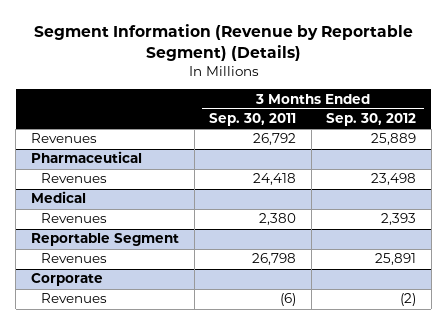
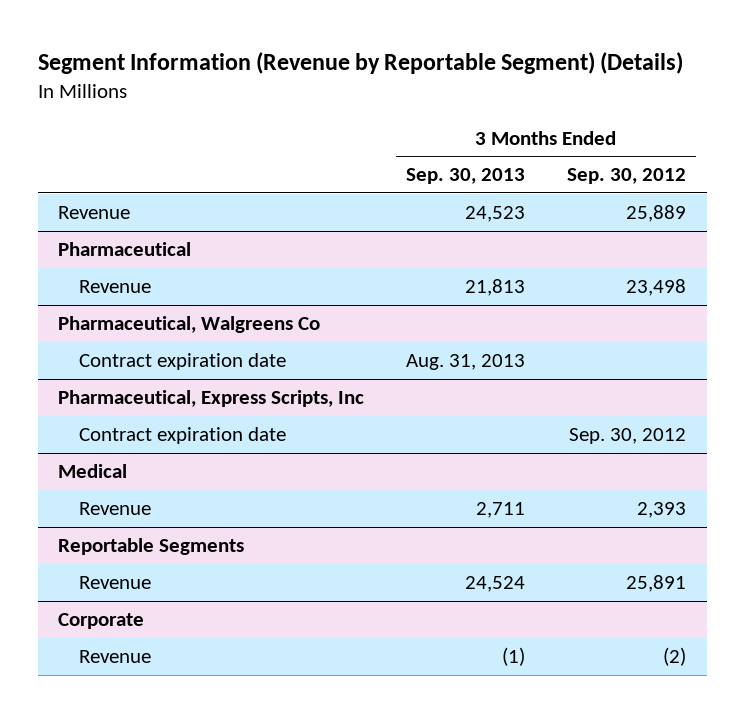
- | 3 Months Ended Sep. 30, 2011 | 3 Months Ended Sep. 30, 2012
+ | 3 Months Ended Sep. 30, 2013 | 3 Months Ended Sep. 30, 2012
- Revenues | 26,792 | 25,889
+ Revenue | 24,523 | 25,889
@ Pharmaceutical
- Revenues | 24,418 | 23,498
+ Revenue | 21,813 | 23,498
+ Pharmaceutical, Walgreens Co
+ Contract expiration date | Aug. 31, 2013 |
+ Pharmaceutical, Express Scripts, Inc
+ Contract expiration date | | Sep. 30, 2012
@ Medical
- Revenues | 2,380 | 2,393
- Reportable Segment
- Revenues | 26,798 | 25,891
@ Medical
+ Revenue | 2,711 | 2,393
+ Reportable Segments
+ Revenue | 24,524 | 25,891
@ Corporate
- Revenues | (6) | (2)
+ Revenue | (1) | (2)

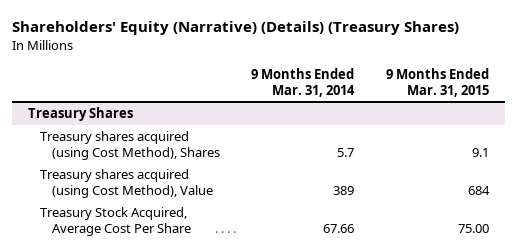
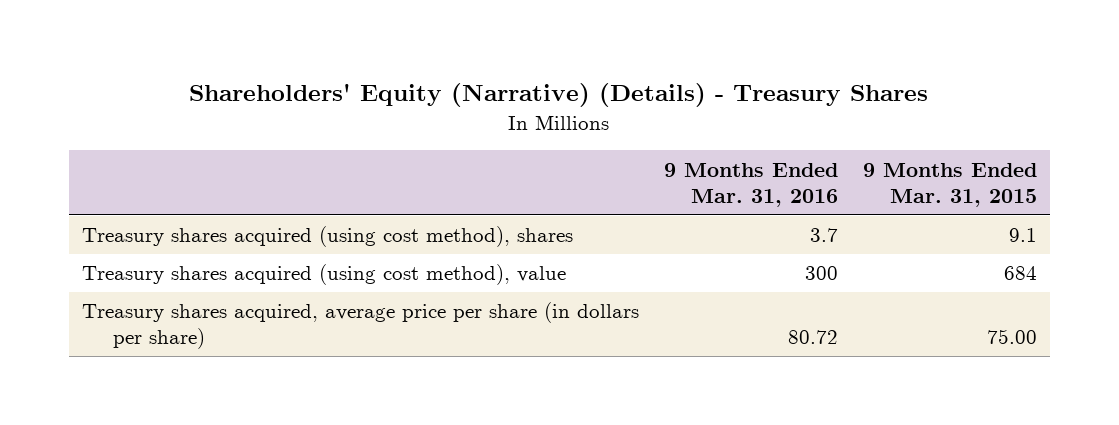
- Shareholders' Equity (Narrative) (Details) (Treasury Shares)
+ Shareholders' Equity (Narrative) (Details) - Treasury Shares
- | 9 Months Ended Mar. 31, 2014 | 9 Months Ended Mar. 31, 2015
+ | 9 Months Ended Mar. 31, 2016 | 9 Months Ended Mar. 31, 2015
- Treasury Shares
- Treasury shares acquired (using Cost Method), Shares | 5.7 | 9.1
- Treasury shares acquired (using Cost Method), Value | 389 | 684
- Treasury Stock Acquired, Average Cost Per Share | 67.66 | 75.00
+ Treasury shares acquired (using cost method), shares | 3.7 | 9.1
+ Treasury shares acquired (using cost method), value | 300 | 684
+ Treasury shares acquired, average price per share (in dollars per share) | 80.72 | 75.00

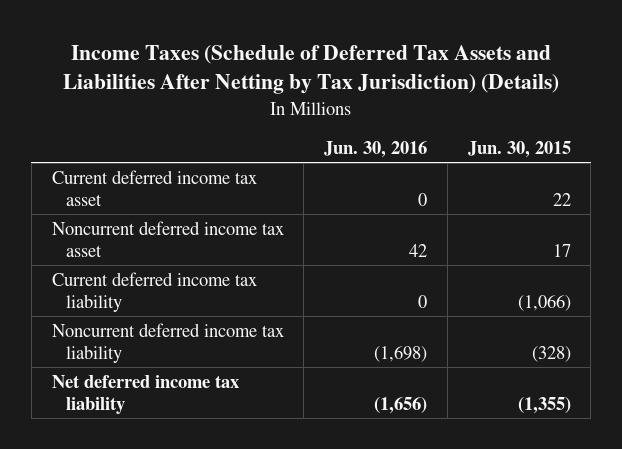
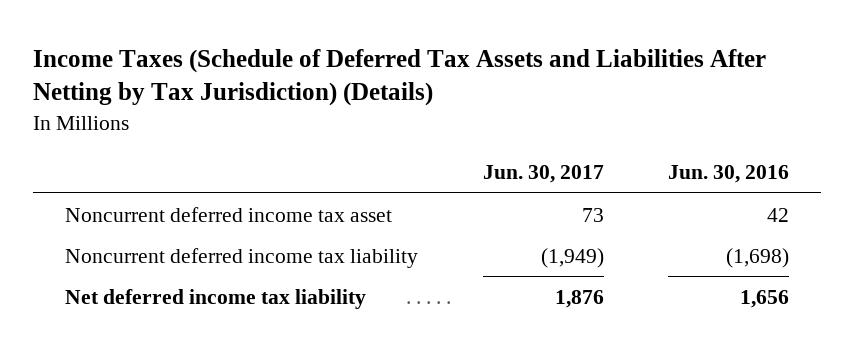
- | Jun. 30, 2016 | Jun. 30, 2015
+ | Jun. 30, 2017 | Jun. 30, 2016
- Current deferred income tax asset | 0 | 22
- Current deferred income tax liability | 0 | (1,066)
- Net deferred income tax liability | (1,656) | (1,355)
+ Net deferred income tax liability | 1,876 | 1,656

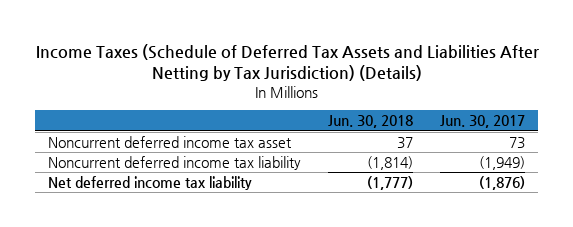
- | Jun. 30, 2017 | Jun. 30, 2016
+ | Jun. 30, 2018 | Jun. 30, 2017
- Net deferred income tax liability | 1,876 | 1,656
+ Net deferred income tax liability | (1,777) | (1,876)

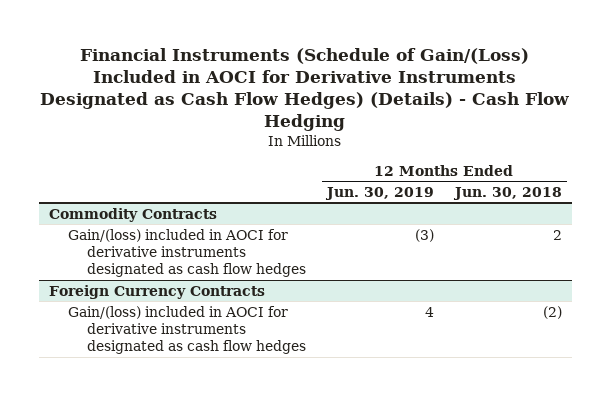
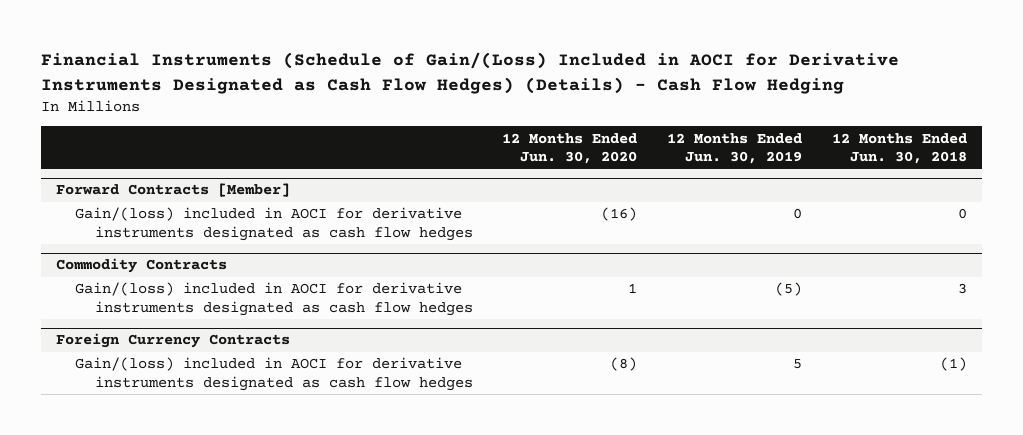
- | 12 Months Ended Jun. 30, 2019 | 12 Months Ended Jun. 30, 2018
+ | 12 Months Ended Jun. 30, 2020 | 12 Months Ended Jun. 30, 2019 | 12 Months Ended Jun. 30, 2018
+ Forward Contracts [Member]
+ Gain/(loss) included in AOCI for derivative instruments designated as cash flow hedges | (16) | 0 | 0
@ Commodity Contracts
- Gain/(loss) included in AOCI for derivative instruments designated as cash flow hedges | (3) | 2
+ Gain/(loss) included in AOCI for derivative instruments designated as cash flow hedges | 1 | (5) | 3
@ Foreign Currency Contracts
- Gain/(loss) included in AOCI for derivative instruments designated as cash flow hedges | 4 | (2)
+ Gain/(loss) included in AOCI for derivative instruments designated as cash flow hedges | (8) | 5 | (1)

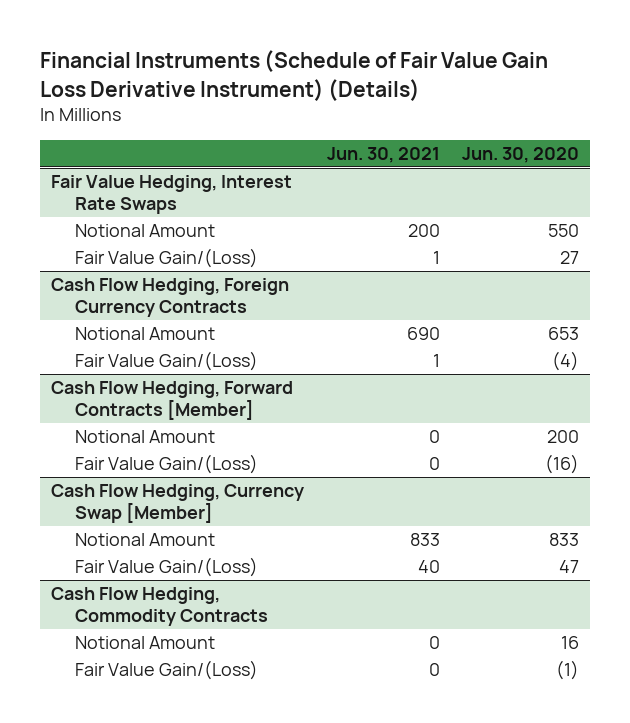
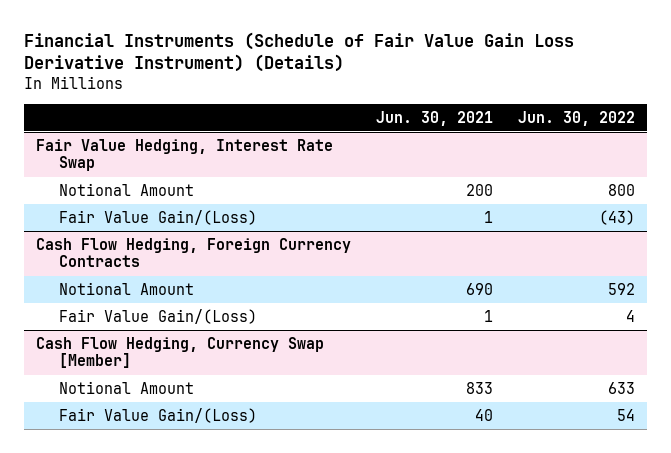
- | Jun. 30, 2021 | Jun. 30, 2020
+ | Jun. 30, 2021 | Jun. 30, 2022
- Fair Value Hedging, Interest Rate Swaps
+ Fair Value Hedging, Interest Rate Swap
- Cash Flow Hedging, Forward Contracts [Member]
- Notional Amount | 0 | 200
- Fair Value Gain/(Loss) | 0 | (16)
- Cash Flow Hedging, Commodity Contracts
- Notional Amount | 0 | 16
- Fair Value Gain/(Loss) | 0 | (1)

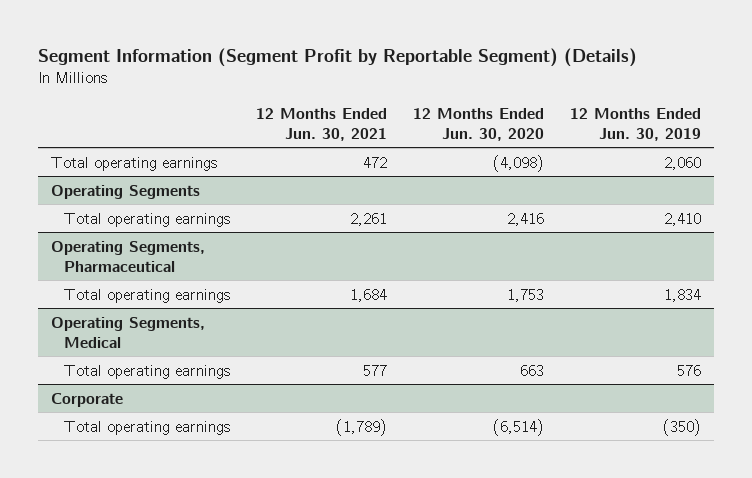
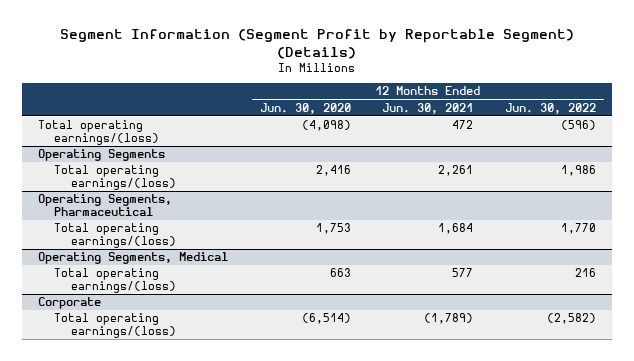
- | 12 Months Ended Jun. 30, 2021 | 12 Months Ended Jun. 30, 2020 | 12 Months Ended Jun. 30, 2019
+ | 12 Months Ended Jun. 30, 2020 | 12 Months Ended Jun. 30, 2021 | 12 Months Ended Jun. 30, 2022
- Total operating earnings | 472 | (4,098) | 2,060
+ Total operating earnings/(loss) | (4,098) | 472 | (596)
@ Operating Segments
- Total operating earnings | 2,261 | 2,416 | 2,410
+ Total operating earnings/(loss) | 2,416 | 2,261 | 1,986
@ Operating Segments, Pharmaceutical
- Total operating earnings | 1,684 | 1,753 | 1,834
+ Total operating earnings/(loss) | 1,753 | 1,684 | 1,770
@ Operating Segments, Medical
- Total operating earnings | 577 | 663 | 576
+ Total operating earnings/(loss) | 663 | 577 | 216
@ Corporate
- Total operating earnings | (1,789) | (6,514) | (350)
+ Total operating earnings/(loss) | (6,514) | (1,789) | (2,582)

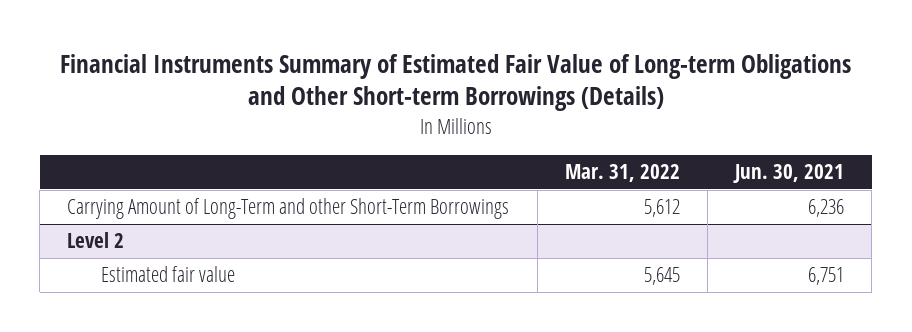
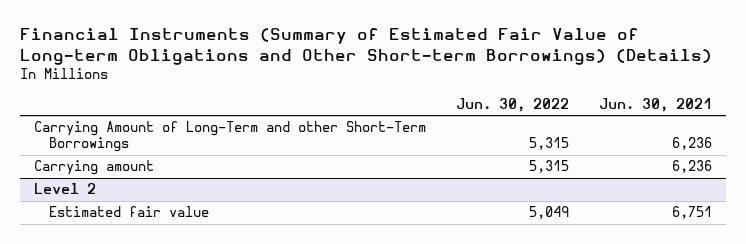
- Financial Instruments Summary of Estimated Fair Value of Long-term Obligations and Other Short-term Borrowings (Details)
+ Financial Instruments (Summary of Estimated Fair Value of Long-term Obligations and Other Short-term Borrowings) (Details)
- | Mar. 31, 2022 | Jun. 30, 2021
+ | Jun. 30, 2022 | Jun. 30, 2021
+ Carrying amount | 5,315 | 6,236

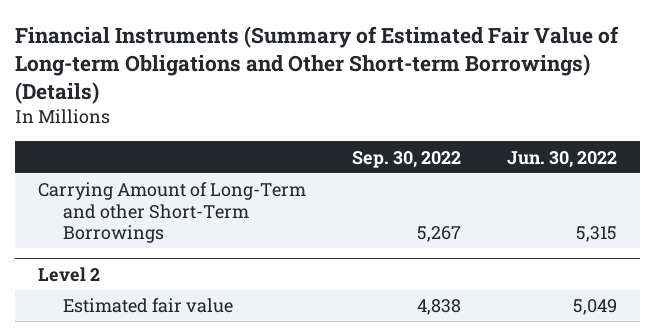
- | Jun. 30, 2022 | Jun. 30, 2021
+ | Sep. 30, 2022 | Jun. 30, 2022
- Carrying amount | 5,315 | 6,236

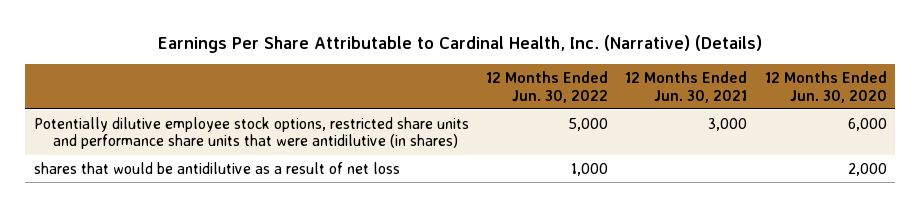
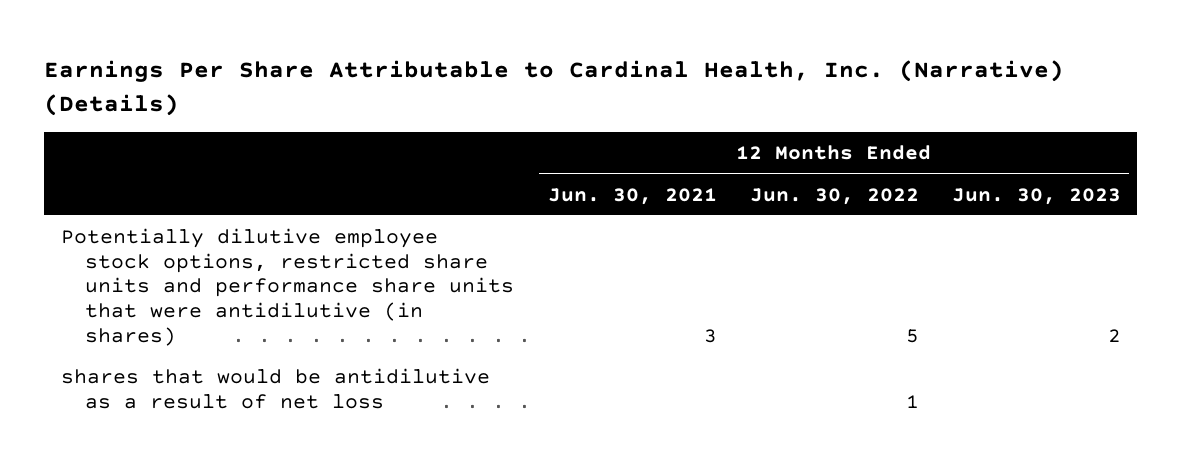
- | 12 Months Ended Jun. 30, 2022 | 12 Months Ended Jun. 30, 2021 | 12 Months Ended Jun. 30, 2020
+ | 12 Months Ended Jun. 30, 2021 | 12 Months Ended Jun. 30, 2022 | 12 Months Ended Jun. 30, 2023
- Potentially dilutive employee stock options, restricted share units and performance share units that were antidilutive (in shares) | 5,000 | 3,000 | 6,000
- shares that would be antidilutive as a result of net loss | 1,000 | | 2,000
+ Potentially dilutive employee stock options, restricted share units and performance share units that were antidilutive (in shares) | 3 | 5 | 2
+ shares that would be antidilutive as a result of net loss | | 1 |

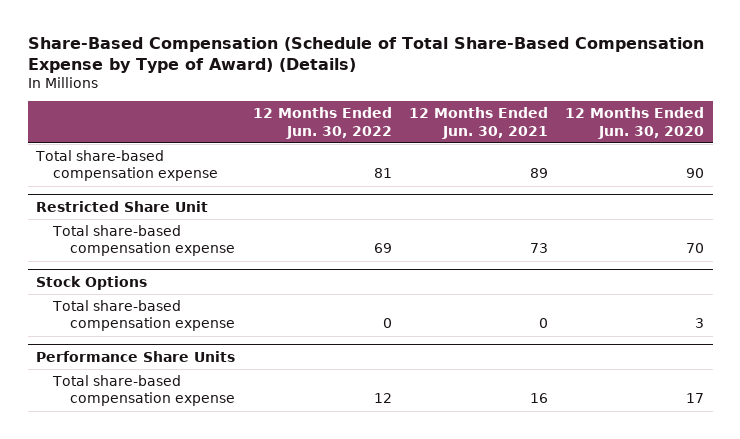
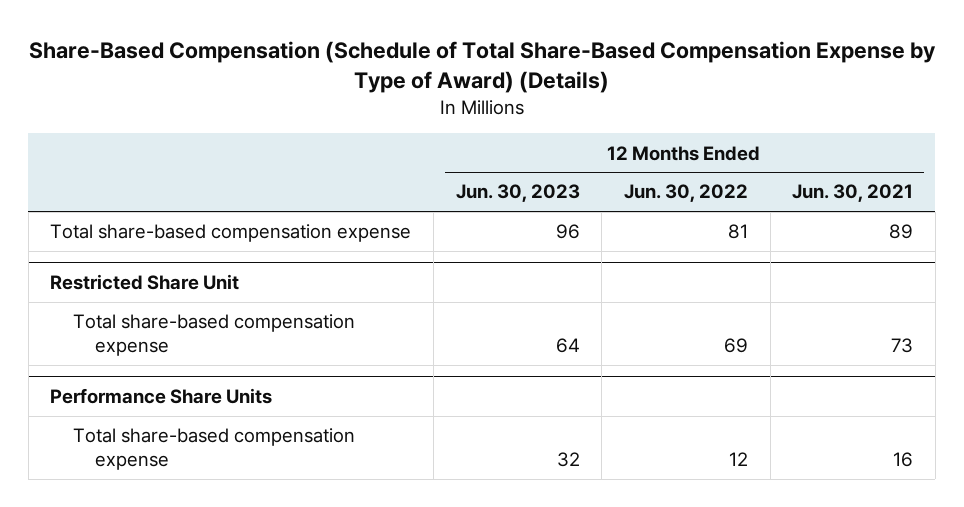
- | 12 Months Ended Jun. 30, 2022 | 12 Months Ended Jun. 30, 2021 | 12 Months Ended Jun. 30, 2020
+ | 12 Months Ended Jun. 30, 2023 | 12 Months Ended Jun. 30, 2022 | 12 Months Ended Jun. 30, 2021
- Stock Options
- Total share-based compensation expense | 0 | 0 | 3

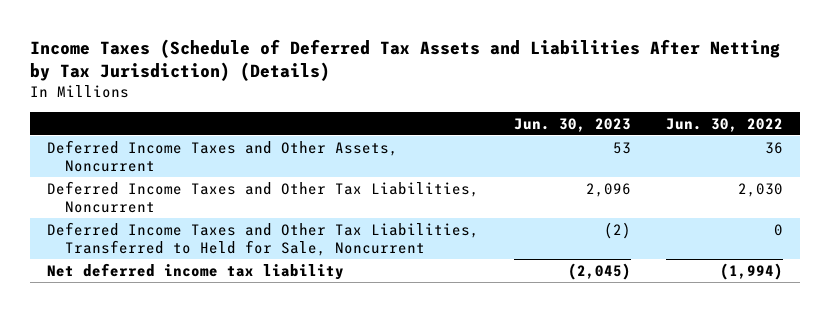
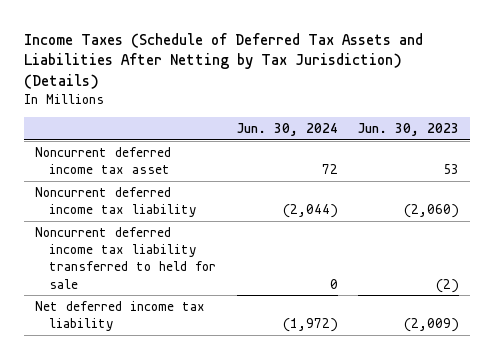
- | Jun. 30, 2023 | Jun. 30, 2022
+ | Jun. 30, 2024 | Jun. 30, 2023
- Deferred Income Taxes and Other Assets, Noncurrent | 53 | 36
- Deferred Income Taxes and Other Tax Liabilities, Noncurrent | 2,096 | 2,030
- Deferred Income Taxes and Other Tax Liabilities, Transferred to Held for Sale, Noncurrent | (2) | 0
- Net deferred income tax liability | (2,045) | (1,994)
+ Noncurrent deferred income tax asset | 72 | 53
+ Noncurrent deferred income tax liability | (2,044) | (2,060)
+ Noncurrent deferred income tax liability transferred to held for sale | 0 | (2)
+ Net deferred income tax liability | (1,972) | (2,009)

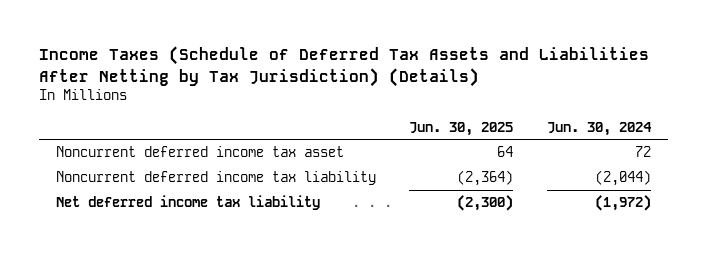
- | Jun. 30, 2024 | Jun. 30, 2023
+ | Jun. 30, 2025 | Jun. 30, 2024
- Noncurrent deferred income tax liability transferred to held for sale | 0 | (2)

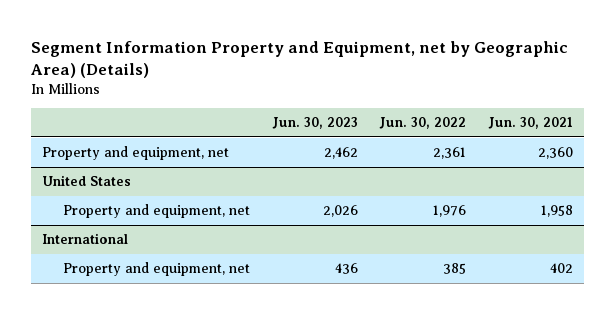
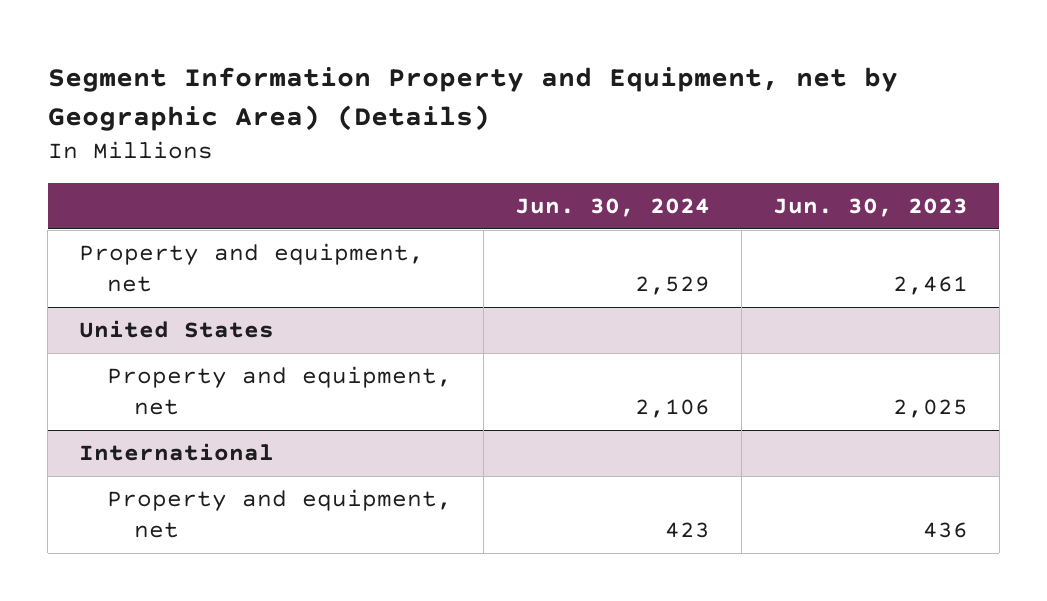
- | Jun. 30, 2023 | Jun. 30, 2022 | Jun. 30, 2021
+ | Jun. 30, 2024 | Jun. 30, 2023
- Property and equipment, net | 2,462 | 2,361 | 2,360
+ Property and equipment, net | 2,529 | 2,461
@ United States
- Property and equipment, net | 2,026 | 1,976 | 1,958
+ Property and equipment, net | 2,106 | 2,025

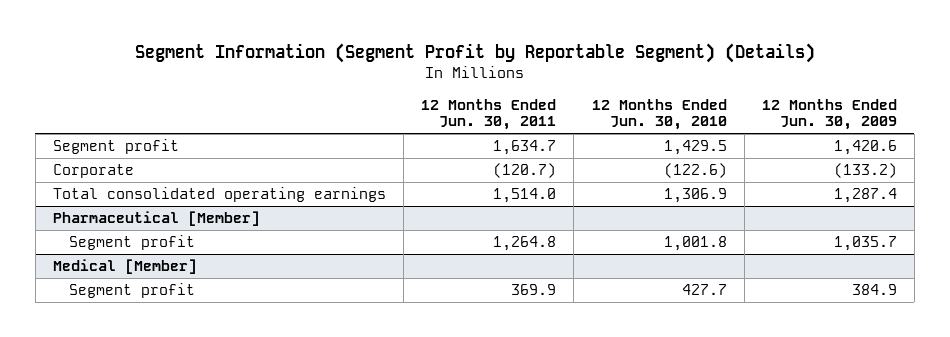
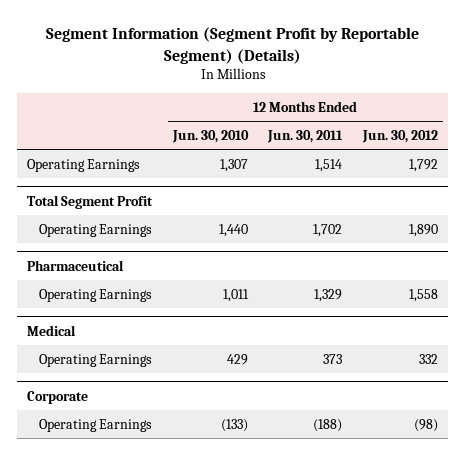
- | 12 Months Ended Jun. 30, 2011 | 12 Months Ended Jun. 30, 2010 | 12 Months Ended Jun. 30, 2009
+ | 12 Months Ended Jun. 30, 2010 | 12 Months Ended Jun. 30, 2011 | 12 Months Ended Jun. 30, 2012
- Segment profit | 1,634.7 | 1,429.5 | 1,420.6
- Corporate | (120.7) | (122.6) | (133.2)
- Total consolidated operating earnings | 1,514.0 | 1,306.9 | 1,287.4
- Pharmaceutical [Member]
- Segment profit | 1,264.8 | 1,001.8 | 1,035.7
- Medical [Member]
- Segment profit | 369.9 | 427.7 | 384.9
+ Operating Earnings | 1,307 | 1,514 | 1,792
+ Total Segment Profit
+ Operating Earnings | 1,440 | 1,702 | 1,890
+ Pharmaceutical
+ Operating Earnings | 1,011 | 1,329 | 1,558
+ Medical
+ Operating Earnings | 429 | 373 | 332
+ Corporate
+ Operating Earnings | (133) | (188) | (98)

